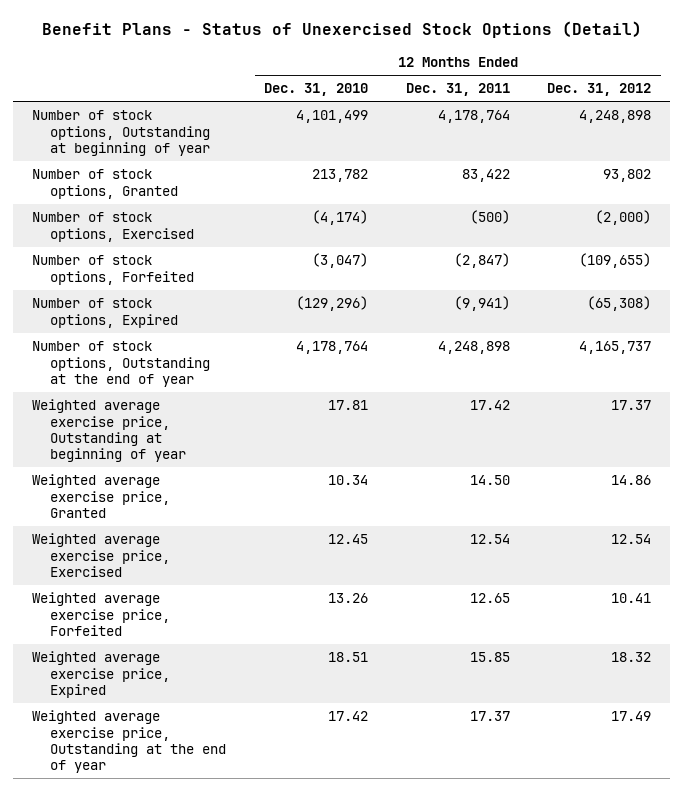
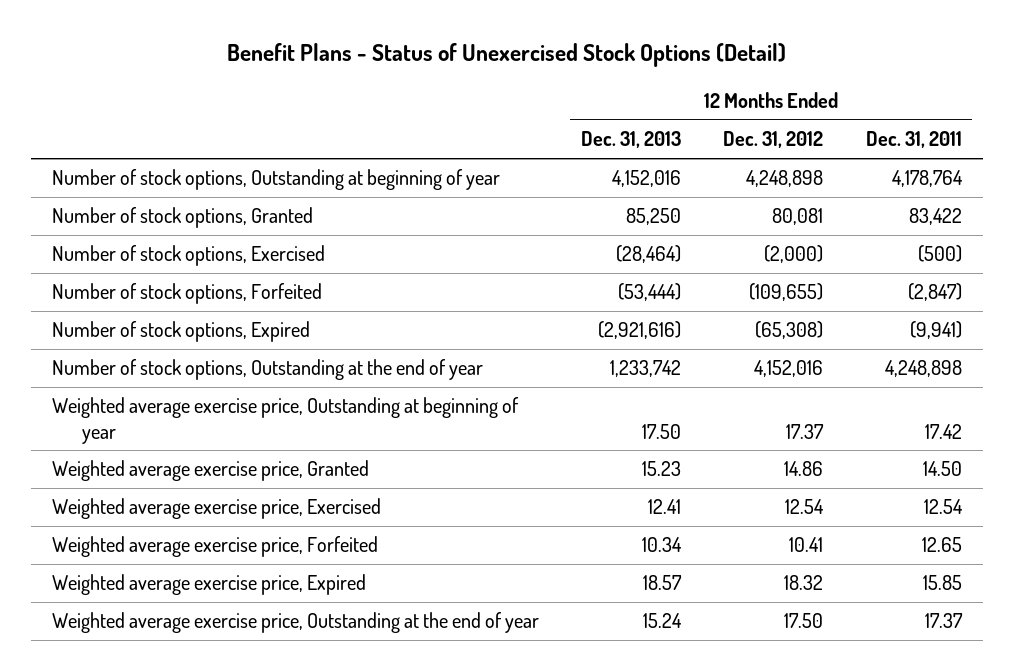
- | 12 Months Ended Dec. 31, 2010 | 12 Months Ended Dec. 31, 2011 | 12 Months Ended Dec. 31, 2012
+ | 12 Months Ended Dec. 31, 2013 | 12 Months Ended Dec. 31, 2012 | 12 Months Ended Dec. 31, 2011
- Number of stock options, Granted | 213,782 | 83,422 | 93,802
+ Number of stock options, Granted | 85,250 | 80,081 | 83,422
- Number of stock options, Outstanding at the end of year | 4,178,764 | 4,248,898 | 4,165,737
+ Number of stock options, Outstanding at the end of year | 1,233,742 | 4,152,016 | 4,248,898
- Weighted average exercise price, Outstanding at the end of year | 17.42 | 17.37 | 17.49
+ Weighted average exercise price, Outstanding at the end of year | 15.24 | 17.50 | 17.37

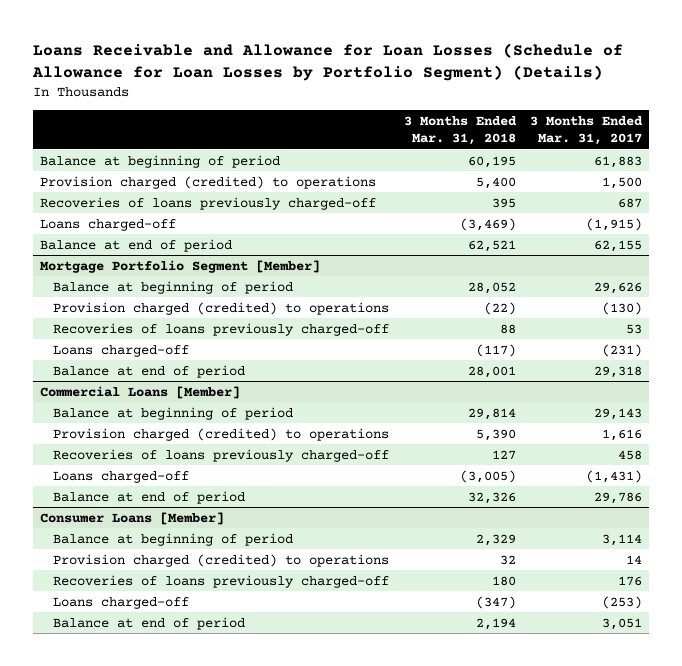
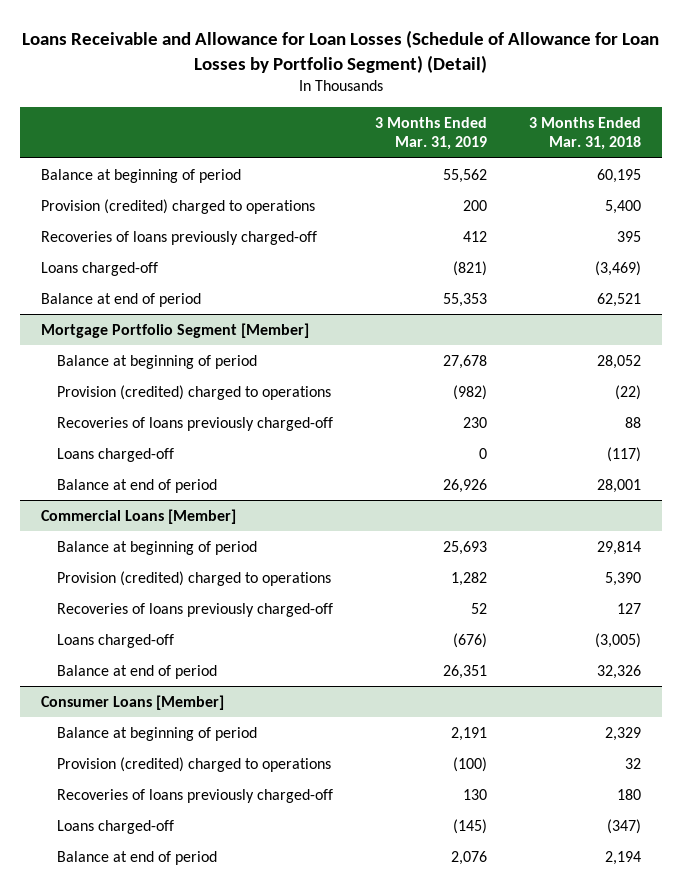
- Loans Receivable and Allowance for Loan Losses (Schedule of Allowance for Loan Losses by Portfolio Segment) (Details)
+ Loans Receivable and Allowance for Loan Losses (Schedule of Allowance for Loan Losses by Portfolio Segment) (Detail)
- | 3 Months Ended Mar. 31, 2018 | 3 Months Ended Mar. 31, 2017
+ | 3 Months Ended Mar. 31, 2019 | 3 Months Ended Mar. 31, 2018
- Provision charged (credited) to operations | 5,400 | 1,500
+ Provision (credited) charged to operations | 200 | 5,400
@ Mortgage Portfolio Segment [Member]
- Provision charged (credited) to operations | (22) | (130)
+ Provision (credited) charged to operations | (982) | (22)
@ Commercial Loans [Member]
- Provision charged (credited) to operations | 5,390 | 1,616
+ Provision (credited) charged to operations | 1,282 | 5,390
@ Consumer Loans [Member]
- Provision charged (credited) to operations | 32 | 14
+ Provision (credited) charged to operations | (100) | 32

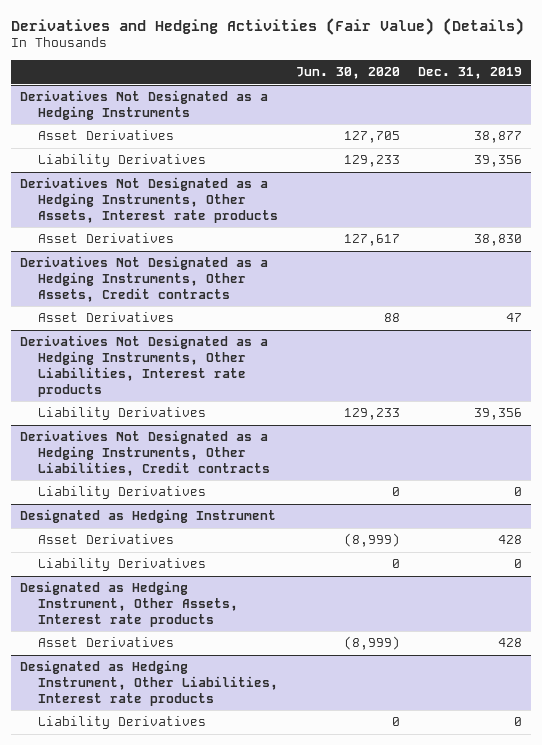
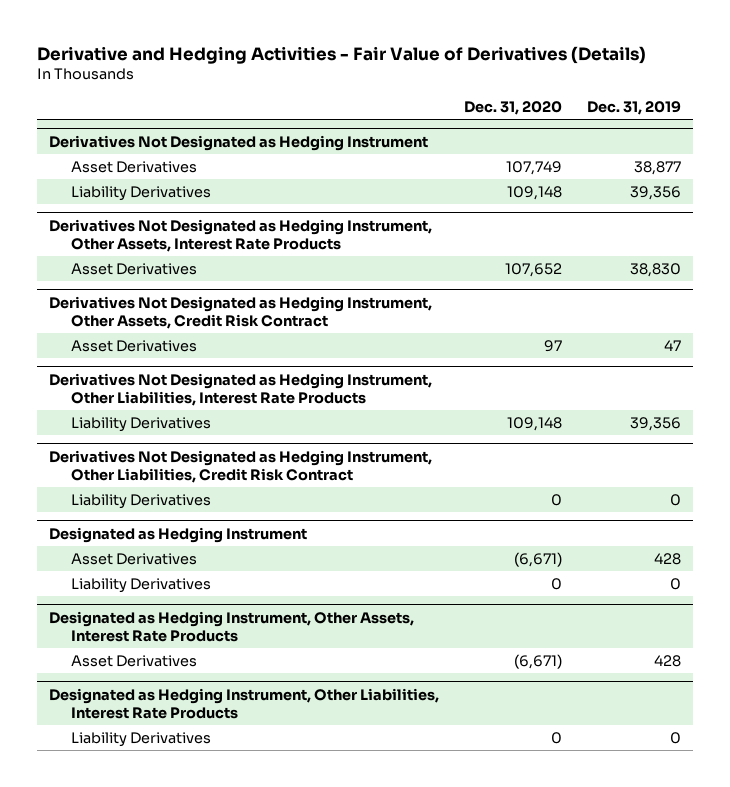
- Derivatives and Hedging Activities (Fair Value) (Details)
+ Derivative and Hedging Activities - Fair Value of Derivatives (Details)
- | Jun. 30, 2020 | Dec. 31, 2019
+ | Dec. 31, 2020 | Dec. 31, 2019
- Derivatives Not Designated as a Hedging Instruments
+ Derivatives Not Designated as Hedging Instrument
- Derivatives Not Designated as a Hedging Instruments, Other Assets, Interest rate products
+ Derivatives Not Designated as Hedging Instrument, Other Assets, Interest Rate Products
- Derivatives Not Designated as a Hedging Instruments, Other Assets, Credit contracts
+ Derivatives Not Designated as Hedging Instrument, Other Assets, Credit Risk Contract
- Derivatives Not Designated as a Hedging Instruments, Other Liabilities, Interest rate products
+ Derivatives Not Designated as Hedging Instrument, Other Liabilities, Interest Rate Products
- Derivatives Not Designated as a Hedging Instruments, Other Liabilities, Credit contracts
+ Derivatives Not Designated as Hedging Instrument, Other Liabilities, Credit Risk Contract
- Designated as Hedging Instrument, Other Assets, Interest rate products
+ Designated as Hedging Instrument, Other Assets, Interest Rate Products
- Designated as Hedging Instrument, Other Liabilities, Interest rate products
+ Designated as Hedging Instrument, Other Liabilities, Interest Rate Products

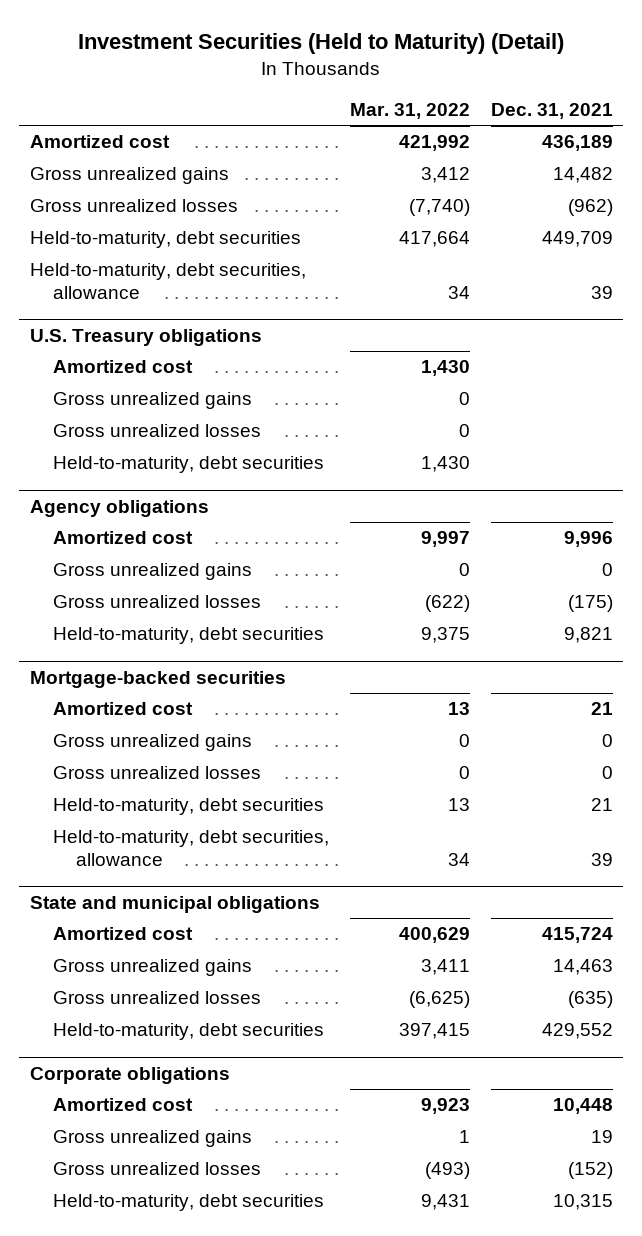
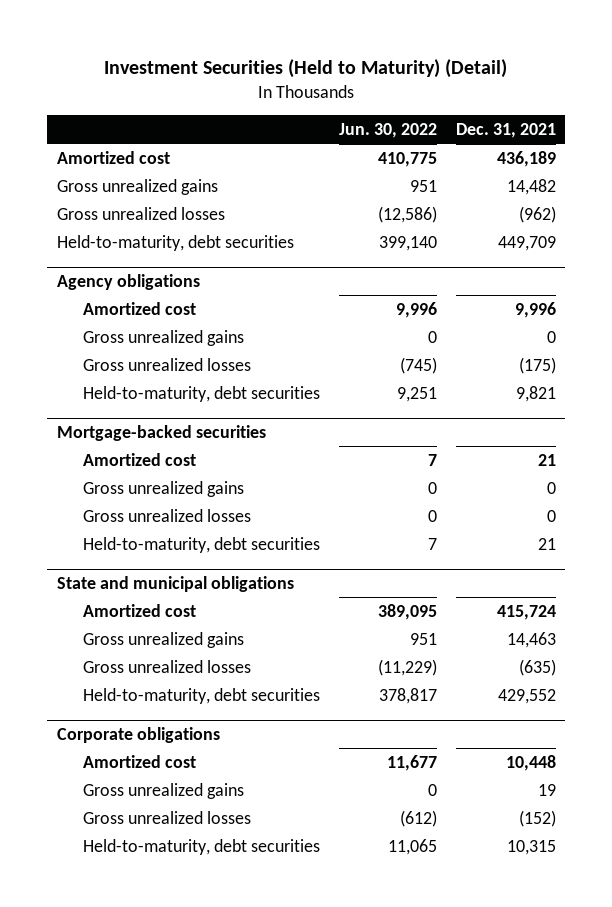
- | Mar. 31, 2022 | Dec. 31, 2021
+ | Jun. 30, 2022 | Dec. 31, 2021
- Held-to-maturity, debt securities, allowance | 34 | 39
- U.S. Treasury obligations
- Amortized cost | 1,430 |
- Gross unrealized gains | 0 |
- Gross unrealized losses | 0 |
- Held-to-maturity, debt securities | 1,430 |
@ Mortgage-backed securities
- Held-to-maturity, debt securities, allowance | 34 | 39

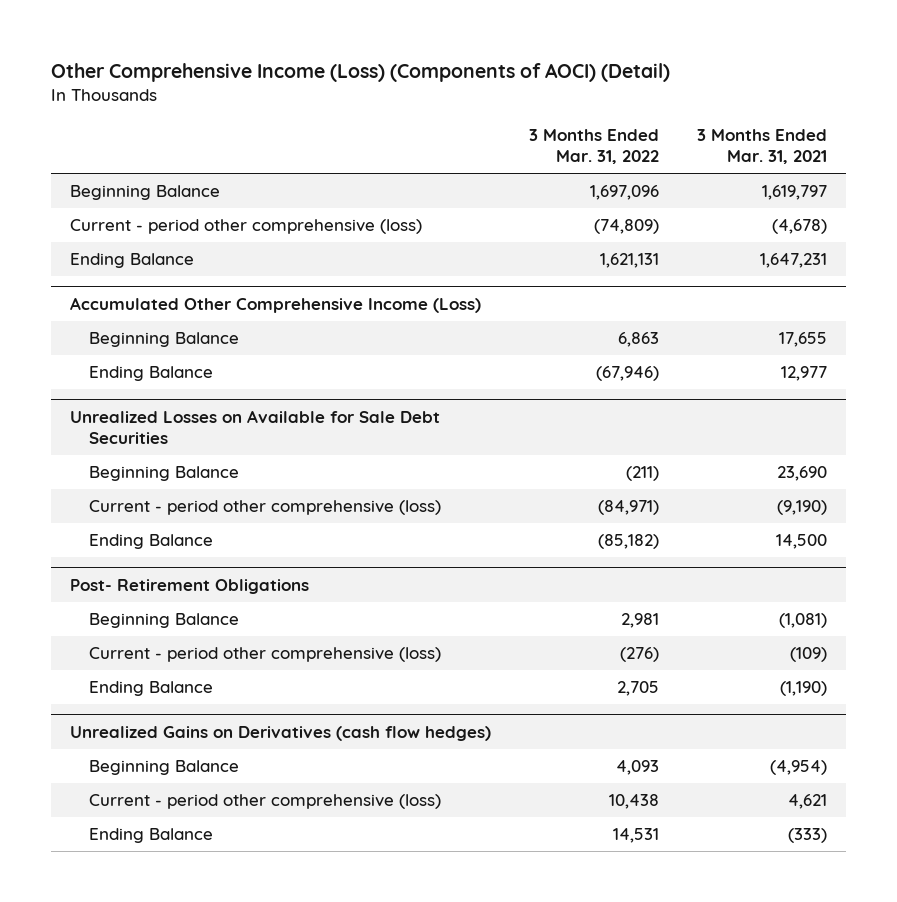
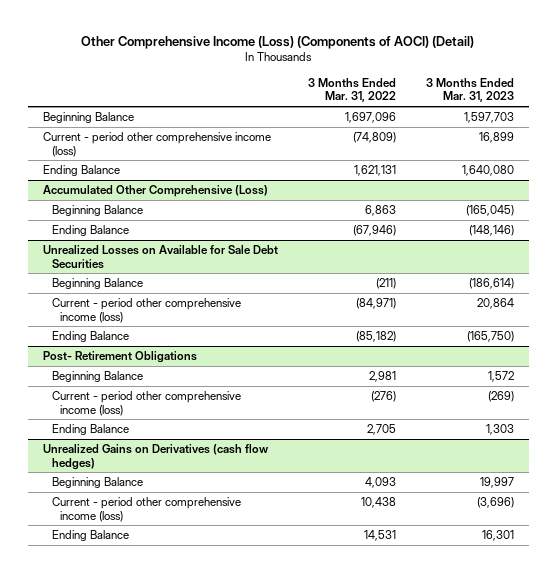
- | 3 Months Ended Mar. 31, 2022 | 3 Months Ended Mar. 31, 2021
+ | 3 Months Ended Mar. 31, 2022 | 3 Months Ended Mar. 31, 2023
- Current - period other comprehensive (loss) | (74,809) | (4,678)
+ Current - period other comprehensive income (loss) | (74,809) | 16,899
- Accumulated Other Comprehensive Income (Loss)
+ Accumulated Other Comprehensive (Loss)
@ Unrealized Losses on Available for Sale Debt Securities
- Current - period other comprehensive (loss) | (84,971) | (9,190)
+ Current - period other comprehensive income (loss) | (84,971) | 20,864
@ Post- Retirement Obligations
- Current - period other comprehensive (loss) | (276) | (109)
+ Current - period other comprehensive income (loss) | (276) | (269)
@ Unrealized Gains on Derivatives (cash flow hedges)
- Current - period other comprehensive (loss) | 10,438 | 4,621
+ Current - period other comprehensive income (loss) | 10,438 | (3,696)

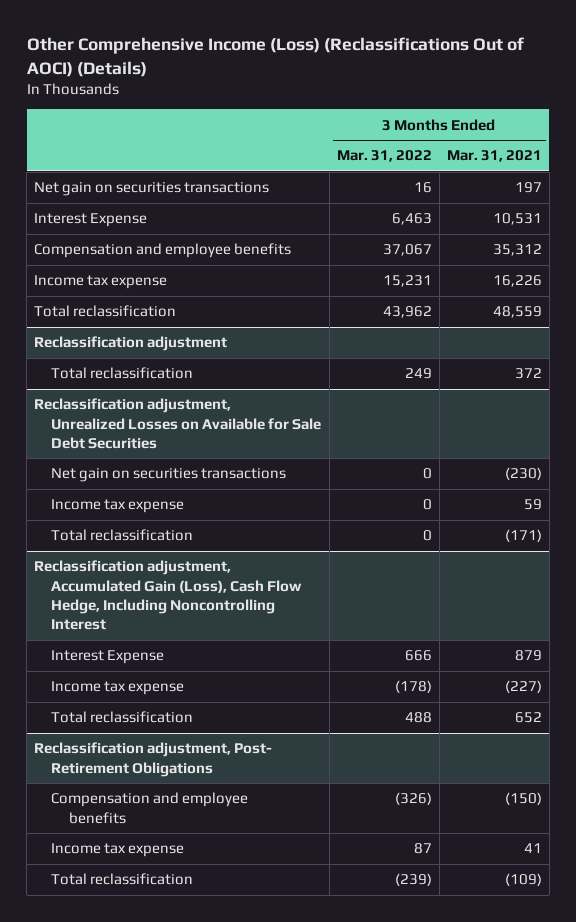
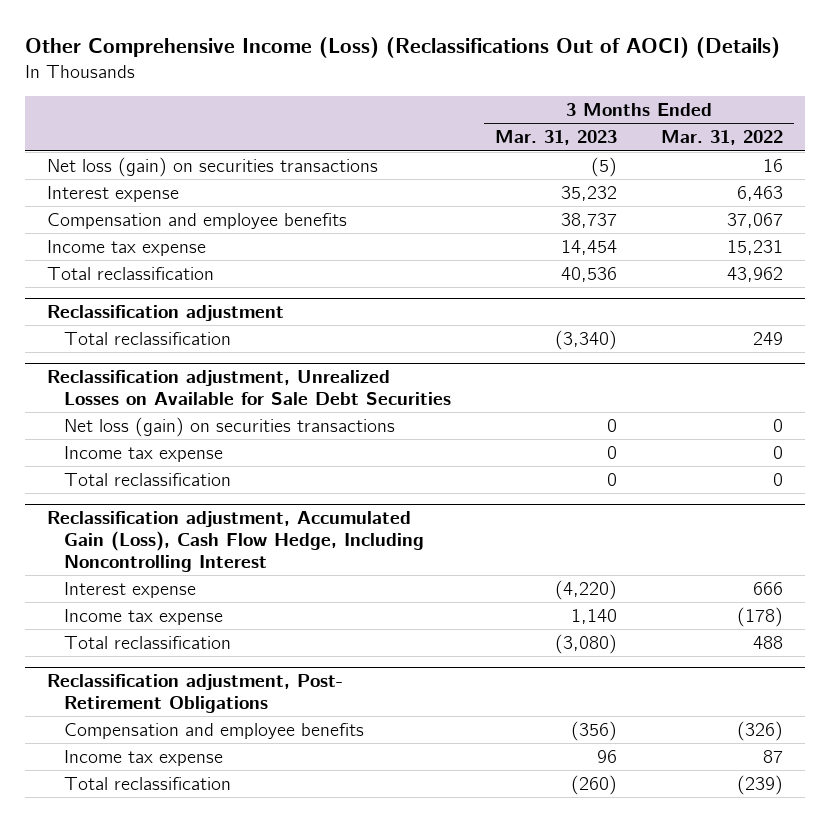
- | 3 Months Ended Mar. 31, 2022 | 3 Months Ended Mar. 31, 2021
+ | 3 Months Ended Mar. 31, 2023 | 3 Months Ended Mar. 31, 2022
- Net gain on securities transactions | 16 | 197
- Interest Expense | 6,463 | 10,531
+ Net loss (gain) on securities transactions | (5) | 16
+ Interest expense | 35,232 | 6,463
@ Reclassification adjustment, Unrealized Losses on Available for Sale Debt Securities
- Net gain on securities transactions | 0 | (230)
+ Net loss (gain) on securities transactions | 0 | 0
@ Reclassification adjustment, Accumulated Gain (Loss), Cash Flow Hedge, Including Noncontrolling Interest
- Interest Expense | 666 | 879
+ Interest expense | (4,220) | 666

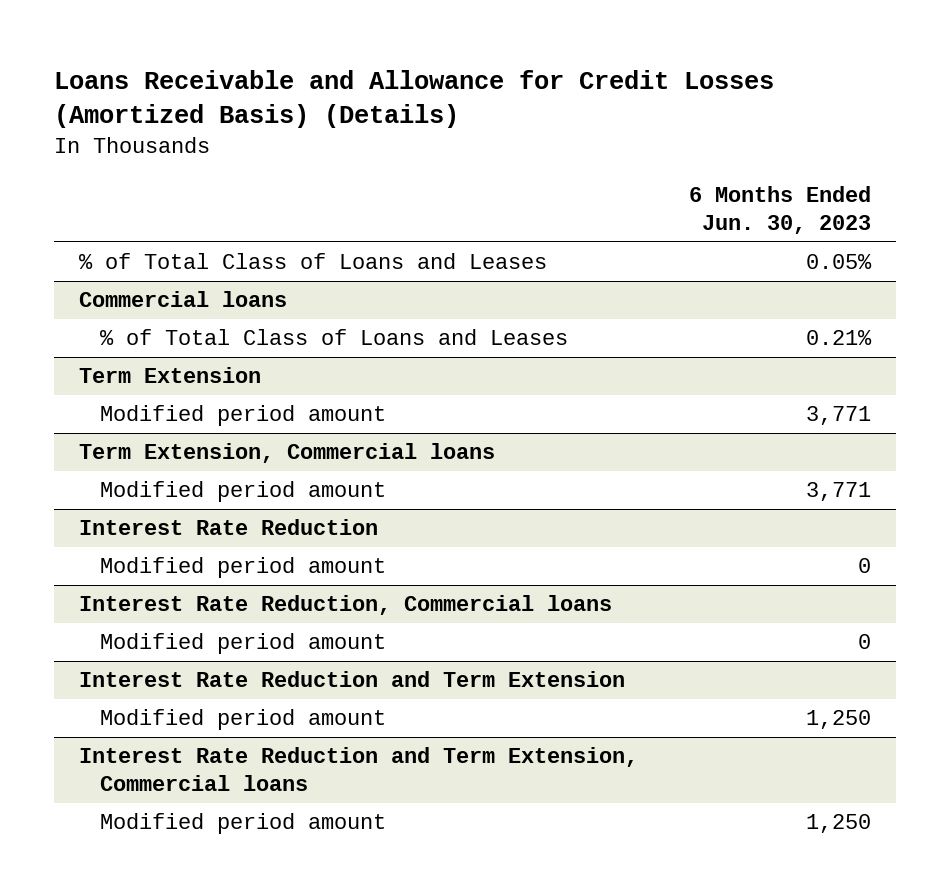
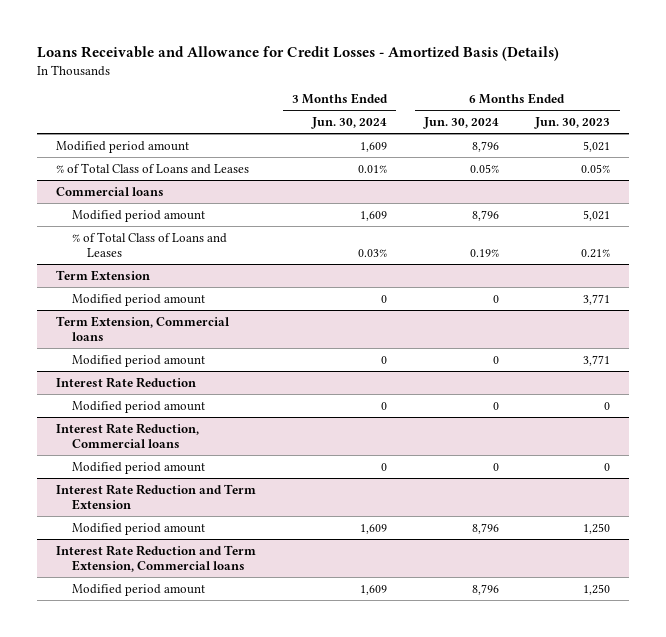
- Loans Receivable and Allowance for Credit Losses (Amortized Basis) (Details)
+ Loans Receivable and Allowance for Credit Losses - Amortized Basis (Details)
- | 6 Months Ended Jun. 30, 2023
+ | 3 Months Ended Jun. 30, 2024 | 6 Months Ended Jun. 30, 2024 | 6 Months Ended Jun. 30, 2023
+ Modified period amount | 1,609 | 8,796 | 5,021
@ Commercial loans
+ Modified period amount | 1,609 | 8,796 | 5,021

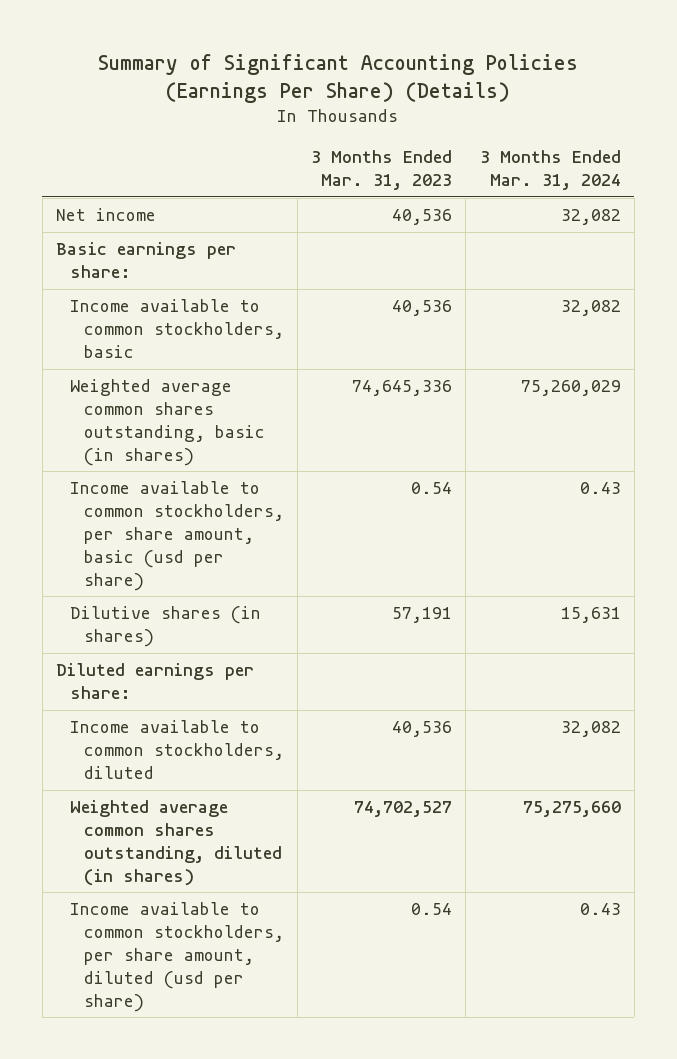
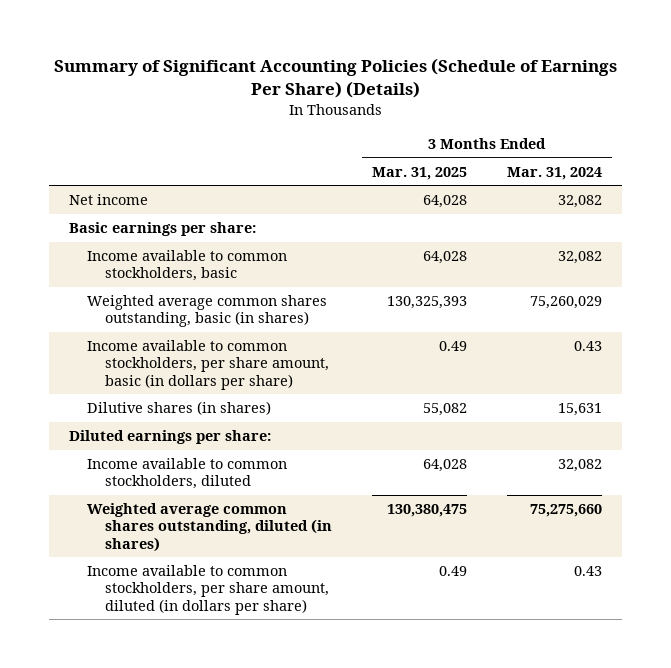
- Summary of Significant Accounting Policies (Earnings Per Share) (Details)
+ Summary of Significant Accounting Policies (Schedule of Earnings Per Share) (Details)
- | 3 Months Ended Mar. 31, 2023 | 3 Months Ended Mar. 31, 2024
+ | 3 Months Ended Mar. 31, 2025 | 3 Months Ended Mar. 31, 2024
- Income available to common stockholders, per share amount, basic (usd per share) | 0.54 | 0.43
+ Income available to common stockholders, per share amount, basic (in dollars per share) | 0.49 | 0.43
- Income available to common stockholders, per share amount, diluted (usd per share) | 0.54 | 0.43
+ Income available to common stockholders, per share amount, diluted (in dollars per share) | 0.49 | 0.43

